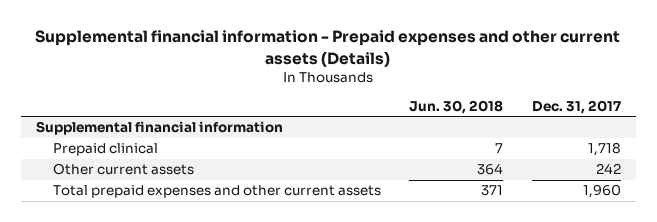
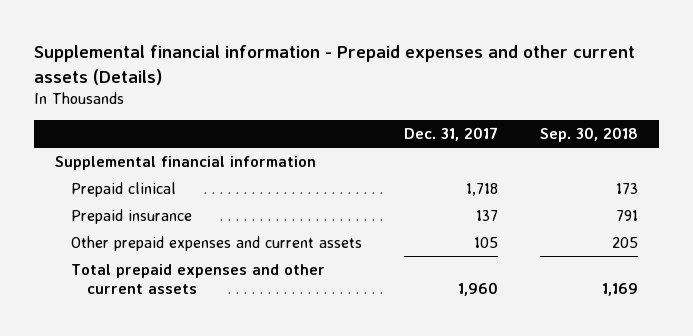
- | Jun. 30, 2018 | Dec. 31, 2017
+ | Dec. 31, 2017 | Sep. 30, 2018
- Other current assets | 364 | 242
+ Prepaid insurance | 137 | 791
+ Other prepaid expenses and current assets | 105 | 205

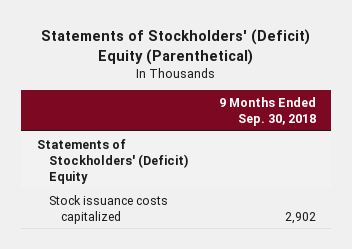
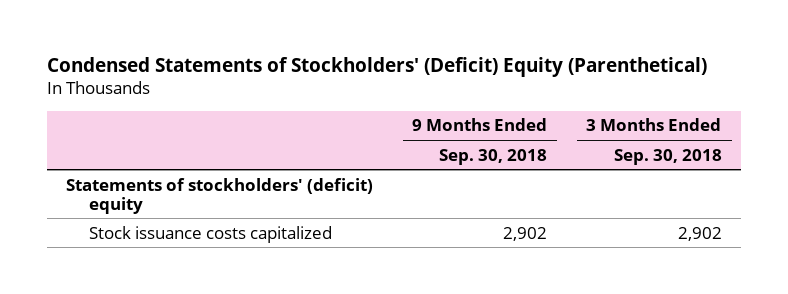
- Statements of Stockholders' (Deficit) Equity (Parenthetical)
+ Condensed Statements of Stockholders' (Deficit) Equity (Parenthetical)
- | 9 Months Ended Sep. 30, 2018
+ | 9 Months Ended Sep. 30, 2018 | 3 Months Ended Sep. 30, 2018
- Statements of Stockholders' (Deficit) Equity
+ Statements of stockholders' (deficit) equity

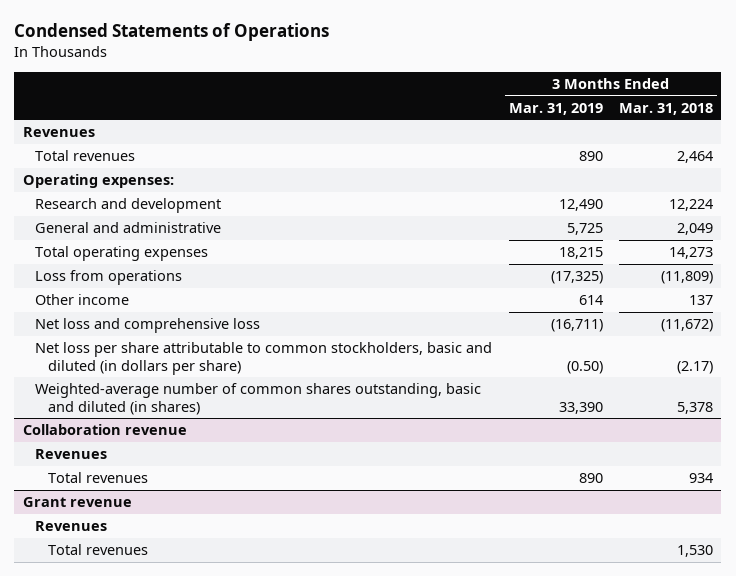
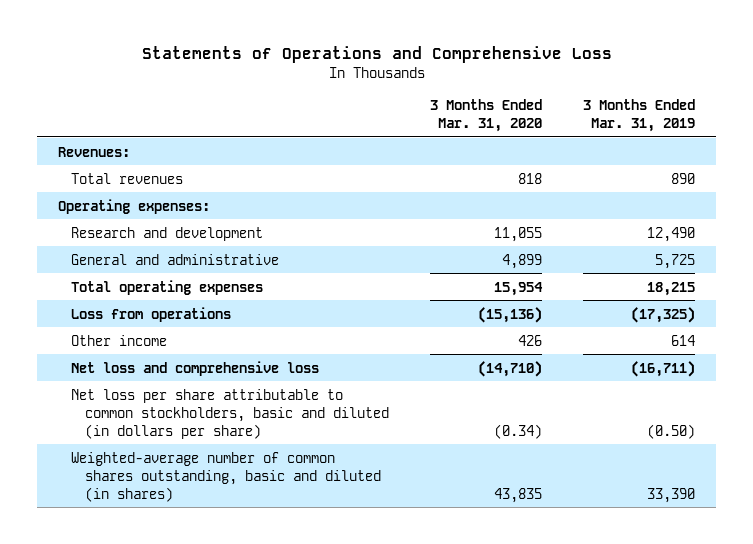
- Condensed Statements of Operations
+ Statements of Operations and Comprehensive Loss
- | 3 Months Ended Mar. 31, 2019 | 3 Months Ended Mar. 31, 2018
+ | 3 Months Ended Mar. 31, 2020 | 3 Months Ended Mar. 31, 2019
- Revenues
+ Revenues:
- Collaboration revenue
- Revenues
- Total revenues | 890 | 934
- Grant revenue
- Revenues
- Total revenues | | 1,530

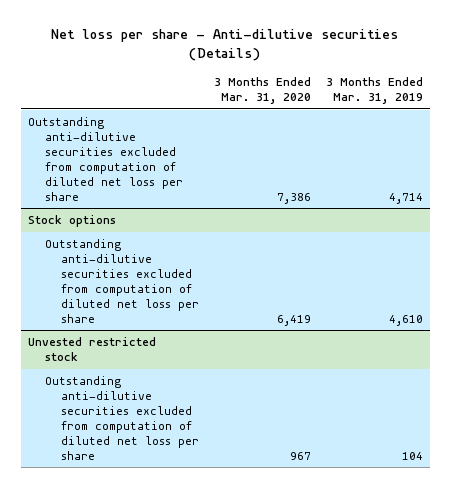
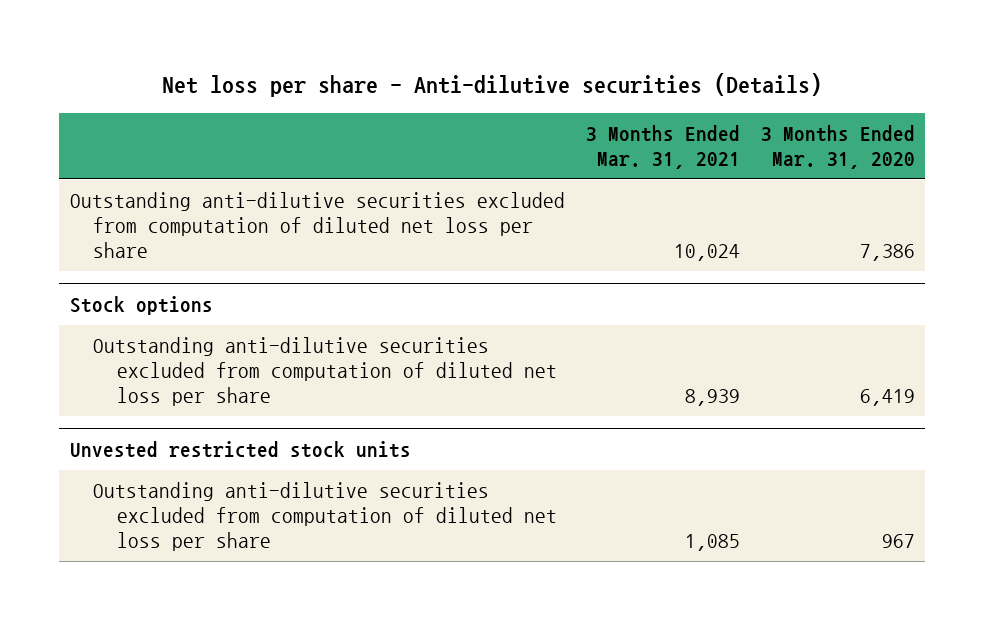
- | 3 Months Ended Mar. 31, 2020 | 3 Months Ended Mar. 31, 2019
+ | 3 Months Ended Mar. 31, 2021 | 3 Months Ended Mar. 31, 2020
- Unvested restricted stock
+ Unvested restricted stock units

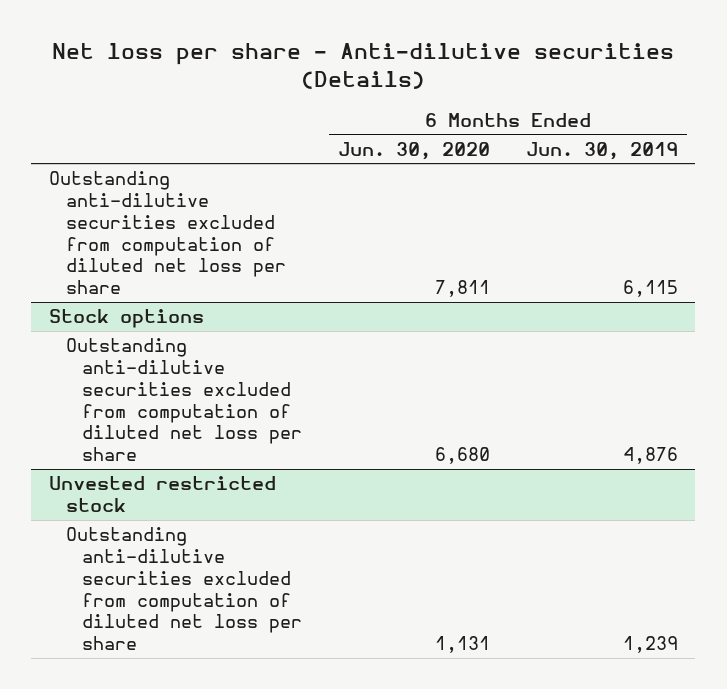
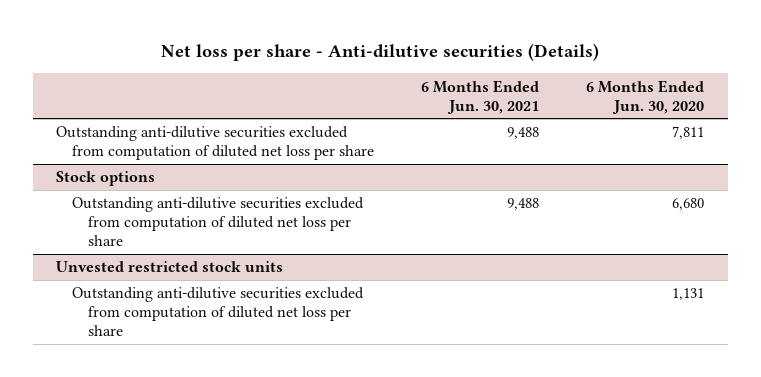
- | 6 Months Ended Jun. 30, 2020 | 6 Months Ended Jun. 30, 2019
+ | 6 Months Ended Jun. 30, 2021 | 6 Months Ended Jun. 30, 2020
- Unvested restricted stock
+ Unvested restricted stock units

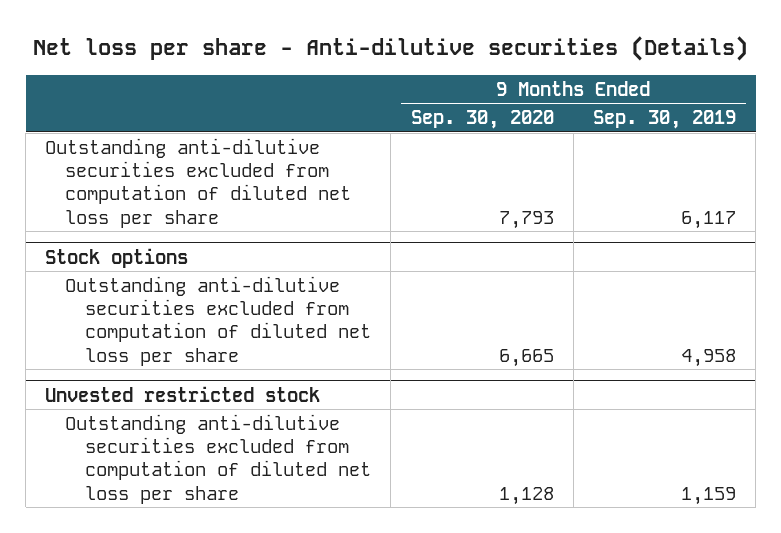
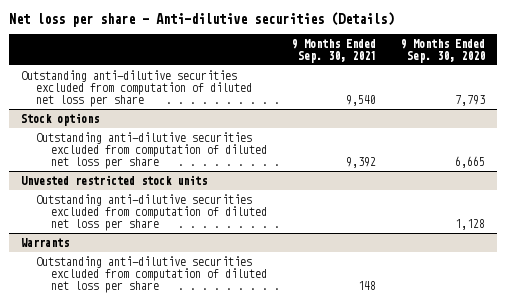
- | 9 Months Ended Sep. 30, 2020 | 9 Months Ended Sep. 30, 2019
+ | 9 Months Ended Sep. 30, 2021 | 9 Months Ended Sep. 30, 2020
- Unvested restricted stock
+ Unvested restricted stock units
+ Warrants
+ Outstanding anti-dilutive securities excluded from computation of diluted net loss per share | 148 |

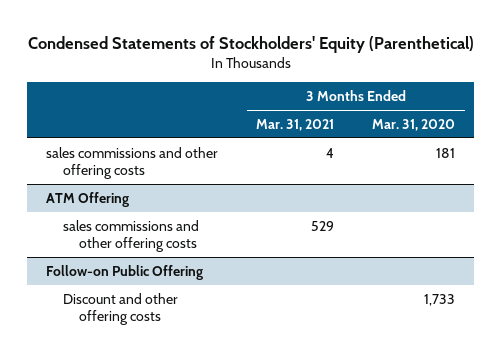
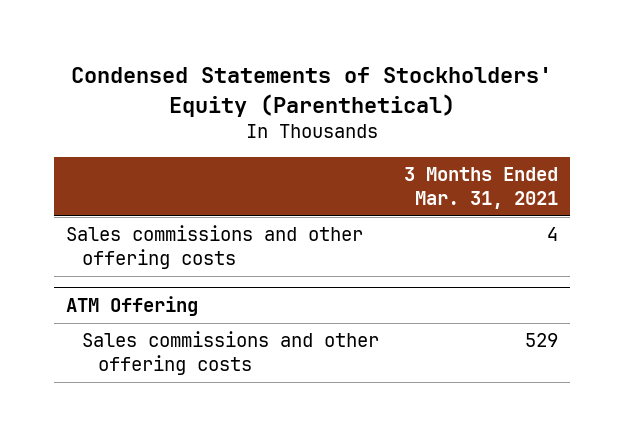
- | 3 Months Ended Mar. 31, 2021 | 3 Months Ended Mar. 31, 2020
+ | 3 Months Ended Mar. 31, 2021
- sales commissions and other offering costs | 4 | 181
+ Sales commissions and other offering costs | 4
@ ATM Offering
- sales commissions and other offering costs | 529 |
- Follow-on Public Offering
- Discount and other offering costs | | 1,733
@ ATM Offering
+ Sales commissions and other offering costs | 529

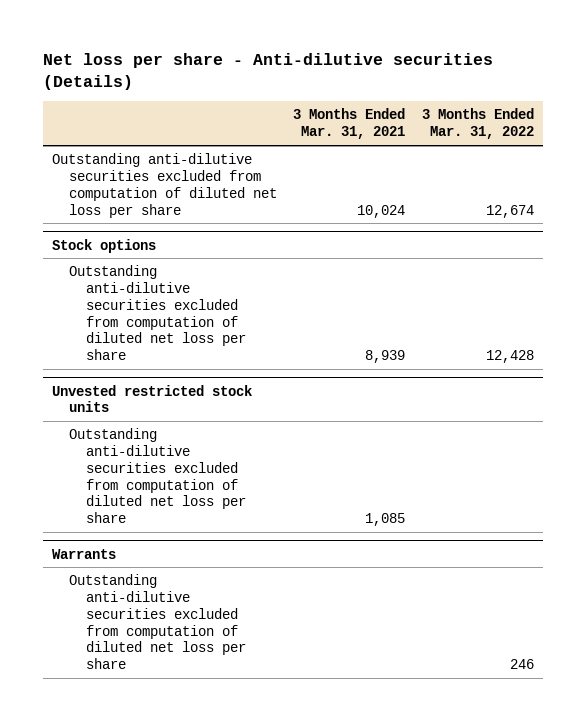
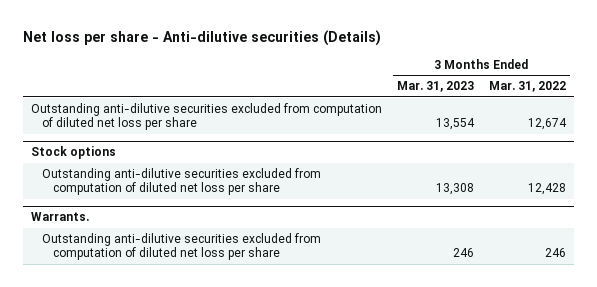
- | 3 Months Ended Mar. 31, 2021 | 3 Months Ended Mar. 31, 2022
+ | 3 Months Ended Mar. 31, 2023 | 3 Months Ended Mar. 31, 2022
- Unvested restricted stock units
- Outstanding anti-dilutive securities excluded from computation of diluted net loss per share | 1,085 |
- Warrants
+ Warrants.

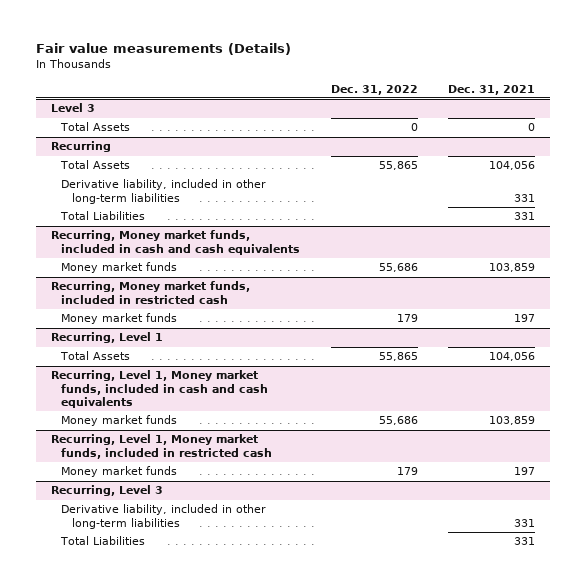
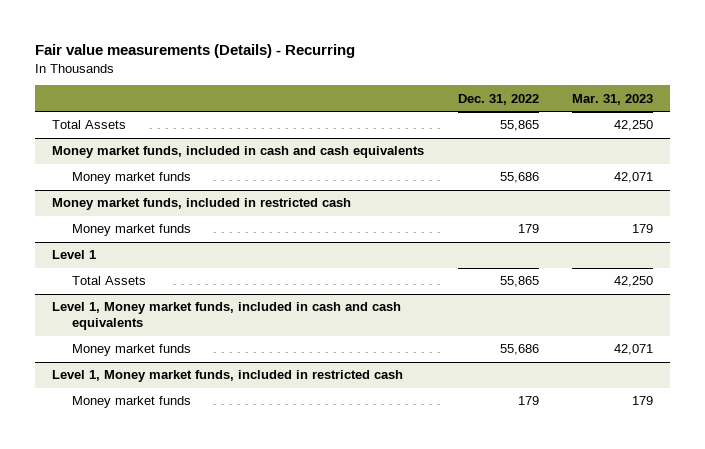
- Fair value measurements (Details)
+ Fair value measurements (Details) - Recurring
- | Dec. 31, 2022 | Dec. 31, 2021
+ | Dec. 31, 2022 | Mar. 31, 2023
- Level 3
- Total Assets | 0 | 0
- Recurring
- Derivative liability, included in other long-term liabilities | | 331
- Total Liabilities | | 331
- Recurring, Money market funds, included in cash and cash equivalents
+ Money market funds, included in cash and cash equivalents
- Recurring, Money market funds, included in restricted cash
+ Money market funds, included in restricted cash
- Recurring, Level 1
+ Level 1
- Recurring, Level 1, Money market funds, included in cash and cash equivalents
+ Level 1, Money market funds, included in cash and cash equivalents
- Recurring, Level 1, Money market funds, included in restricted cash
+ Level 1, Money market funds, included in restricted cash
- Recurring, Level 3
- Derivative liability, included in other long-term liabilities | | 331
- Total Liabilities | | 331

